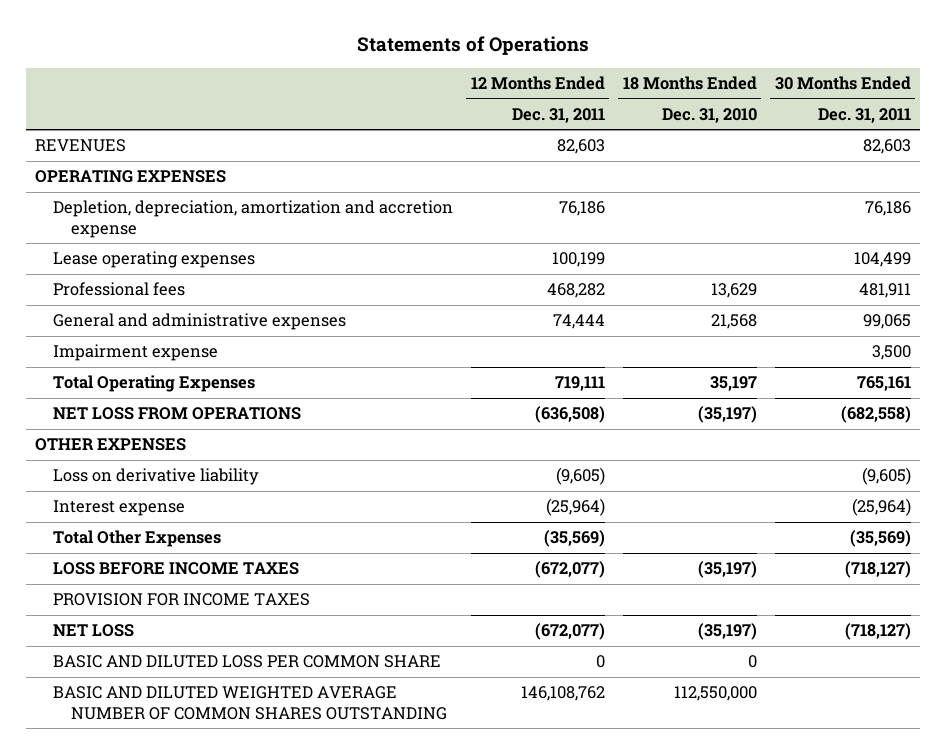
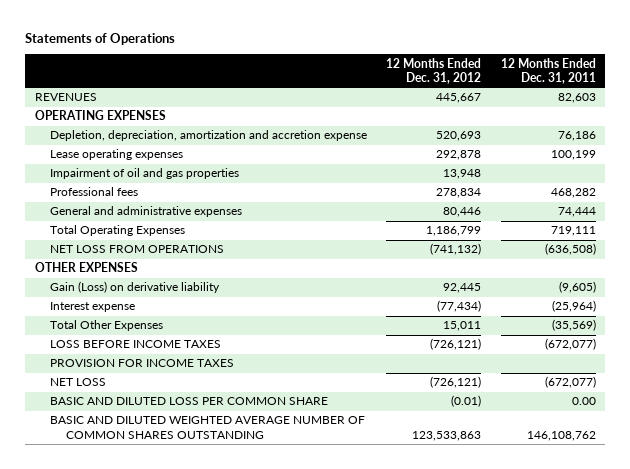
- | 12 Months Ended Dec. 31, 2011 | 18 Months Ended Dec. 31, 2010 | 30 Months Ended Dec. 31, 2011
+ | 12 Months Ended Dec. 31, 2012 | 12 Months Ended Dec. 31, 2011
+ Impairment of oil and gas properties | 13,948 |
- Impairment expense | | | 3,500
- Loss on derivative liability | (9,605) | | (9,605)
+ Gain (Loss) on derivative liability | 92,445 | (9,605)
- BASIC AND DILUTED LOSS PER COMMON SHARE | 0 | 0 |
+ BASIC AND DILUTED LOSS PER COMMON SHARE | (0.01) | 0.00

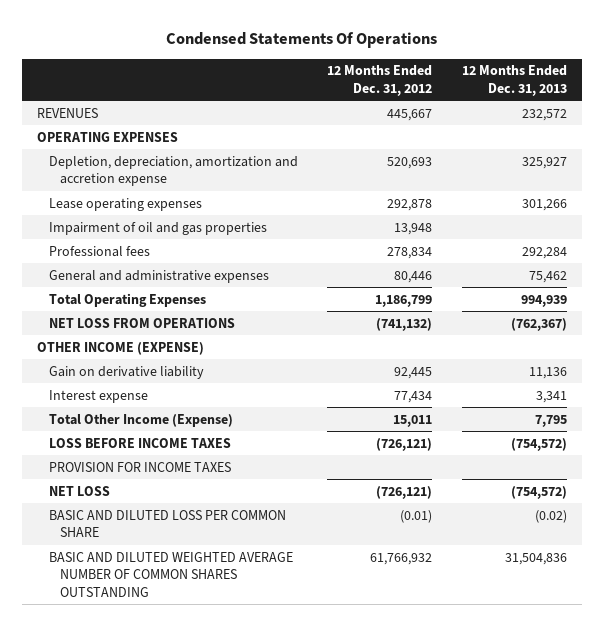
- Statements of Operations
+ Condensed Statements Of Operations
- | 12 Months Ended Dec. 31, 2012 | 12 Months Ended Dec. 31, 2011
+ | 12 Months Ended Dec. 31, 2012 | 12 Months Ended Dec. 31, 2013
- OTHER EXPENSES
- Gain (Loss) on derivative liability | 92,445 | (9,605)
- Interest expense | (77,434) | (25,964)
- Total Other Expenses | 15,011 | (35,569)
+ OTHER INCOME (EXPENSE)
+ Gain on derivative liability | 92,445 | 11,136
+ Interest expense | 77,434 | 3,341
+ Total Other Income (Expense) | 15,011 | 7,795
- BASIC AND DILUTED WEIGHTED AVERAGE NUMBER OF COMMON SHARES OUTSTANDING | 123,533,863 | 146,108,762
+ BASIC AND DILUTED WEIGHTED AVERAGE NUMBER OF COMMON SHARES OUTSTANDING | 61,766,932 | 31,504,836

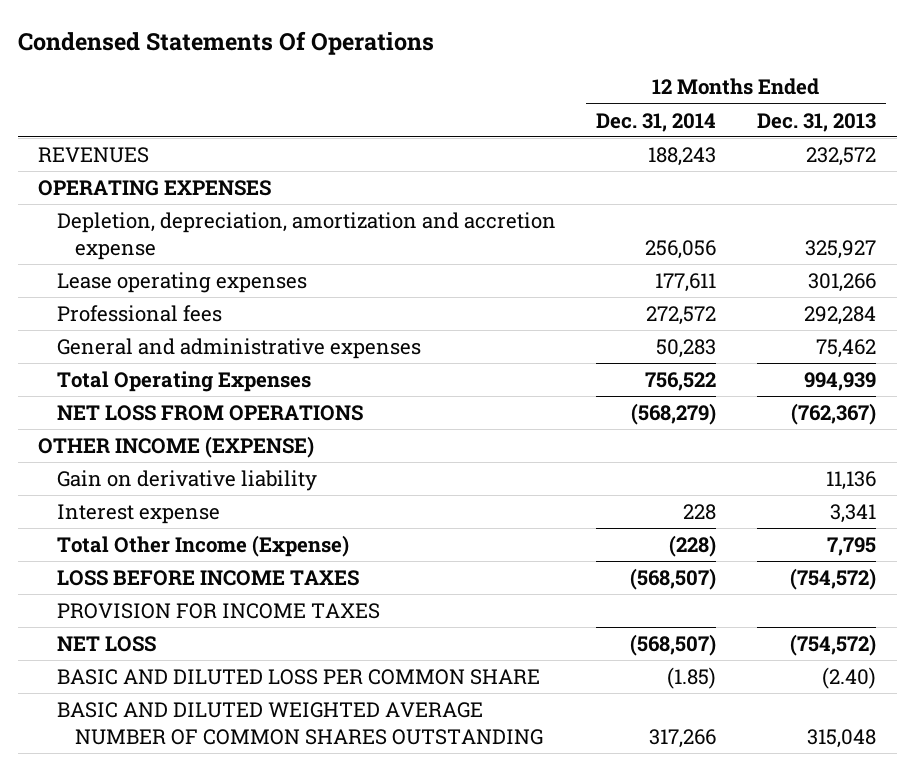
- | 12 Months Ended Dec. 31, 2012 | 12 Months Ended Dec. 31, 2013
+ | 12 Months Ended Dec. 31, 2014 | 12 Months Ended Dec. 31, 2013
- Impairment of oil and gas properties | 13,948 |
- BASIC AND DILUTED LOSS PER COMMON SHARE | (0.01) | (0.02)
- BASIC AND DILUTED WEIGHTED AVERAGE NUMBER OF COMMON SHARES OUTSTANDING | 61,766,932 | 31,504,836
+ BASIC AND DILUTED LOSS PER COMMON SHARE | (1.85) | (2.40)
+ BASIC AND DILUTED WEIGHTED AVERAGE NUMBER OF COMMON SHARES OUTSTANDING | 317,266 | 315,048

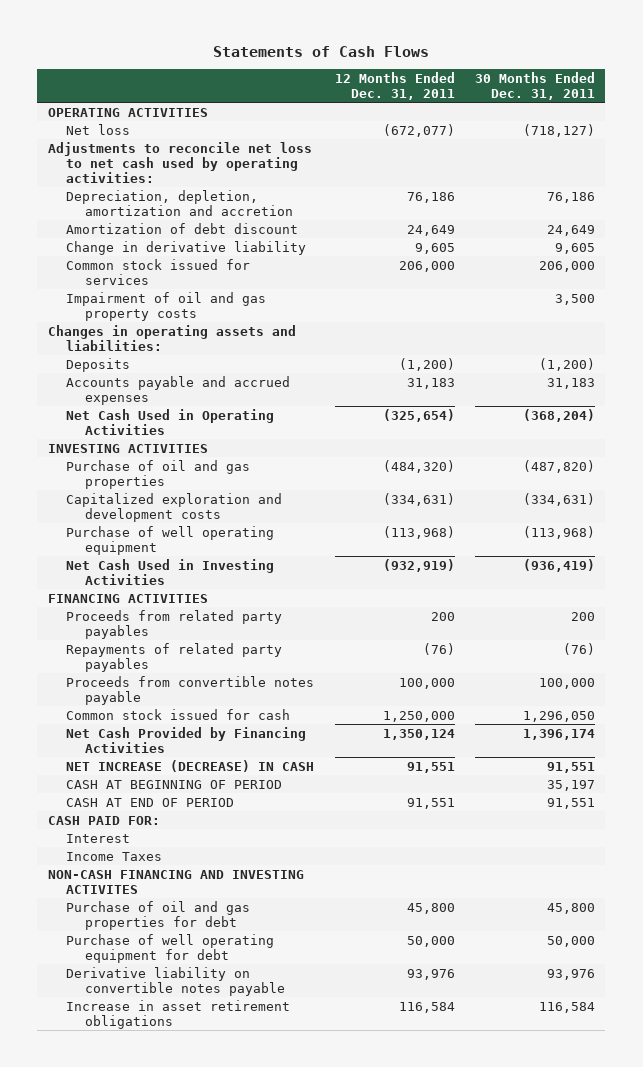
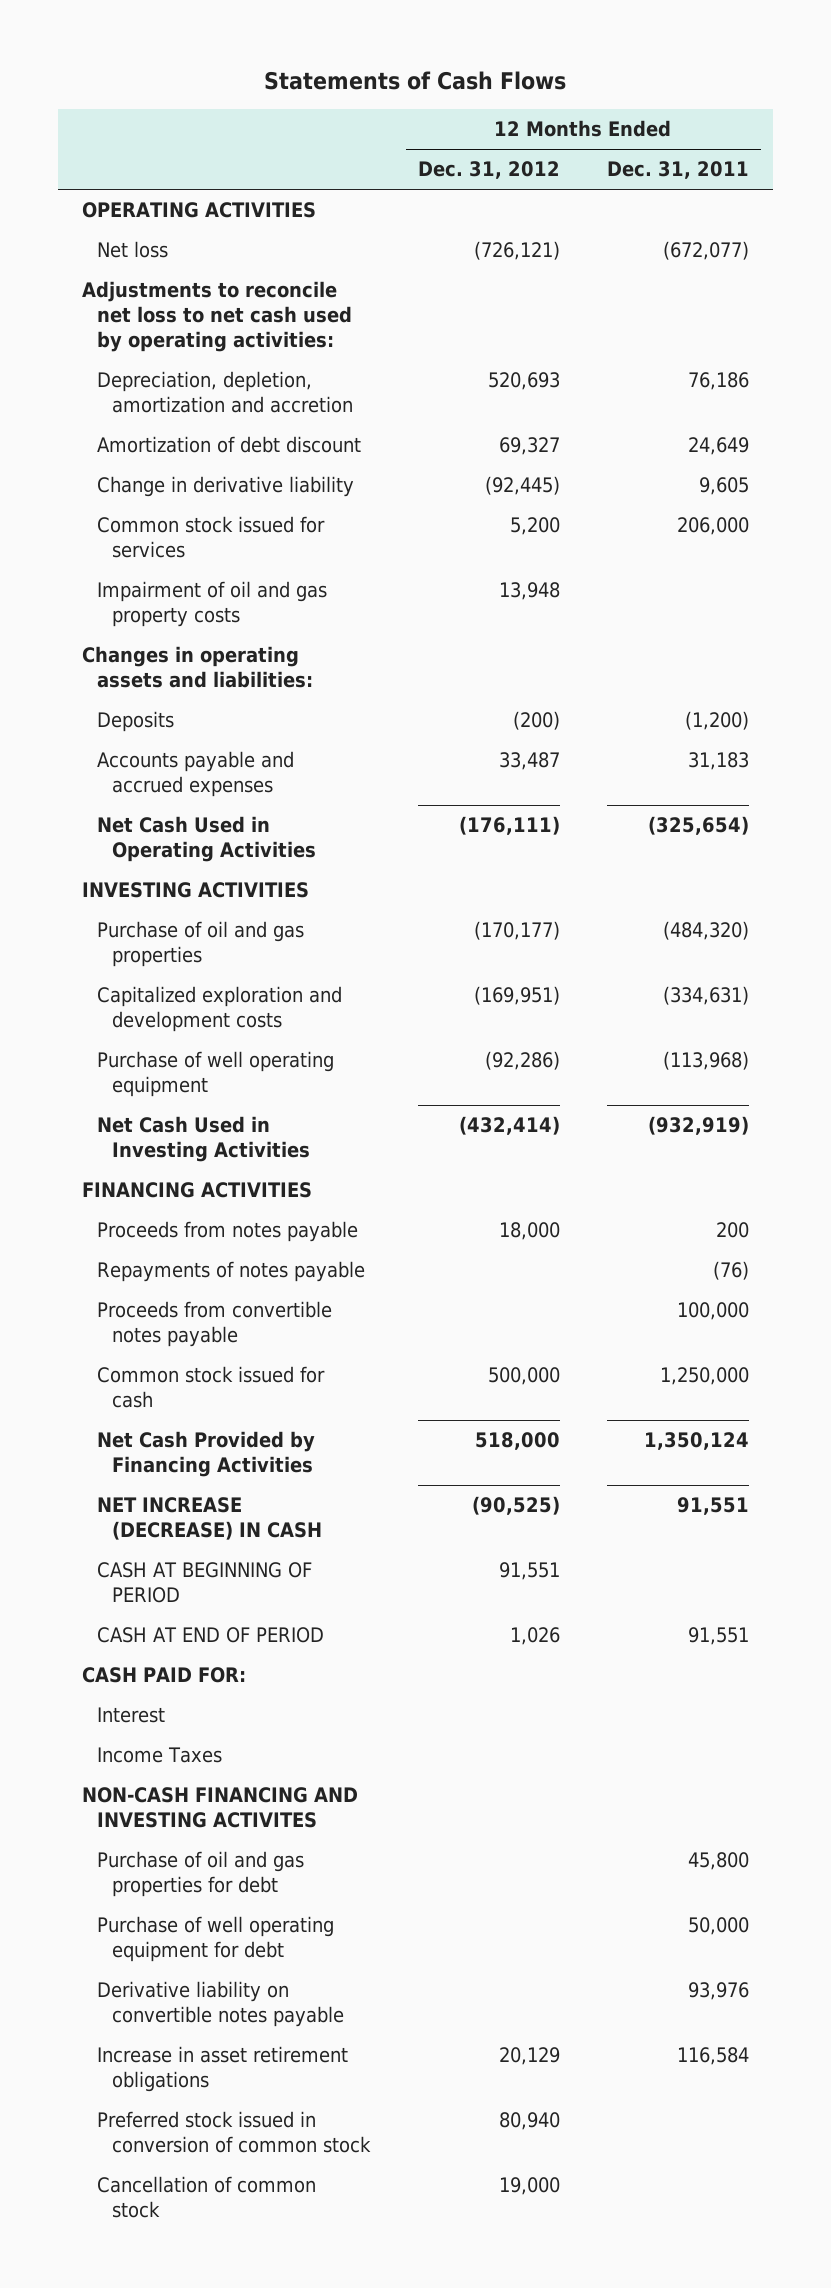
- | 12 Months Ended Dec. 31, 2011 | 30 Months Ended Dec. 31, 2011
+ | 12 Months Ended Dec. 31, 2012 | 12 Months Ended Dec. 31, 2011
- Proceeds from related party payables | 200 | 200
- Repayments of related party payables | (76) | (76)
+ Proceeds from notes payable | 18,000 | 200
+ Repayments of notes payable | | (76)
+ Preferred stock issued in conversion of common stock | 80,940 |
+ Cancellation of common stock | 19,000 |

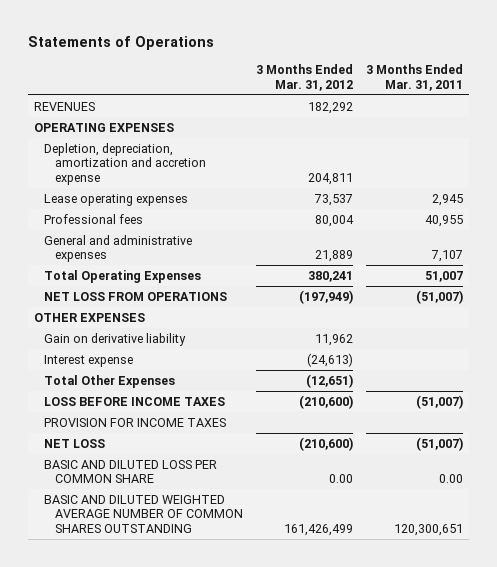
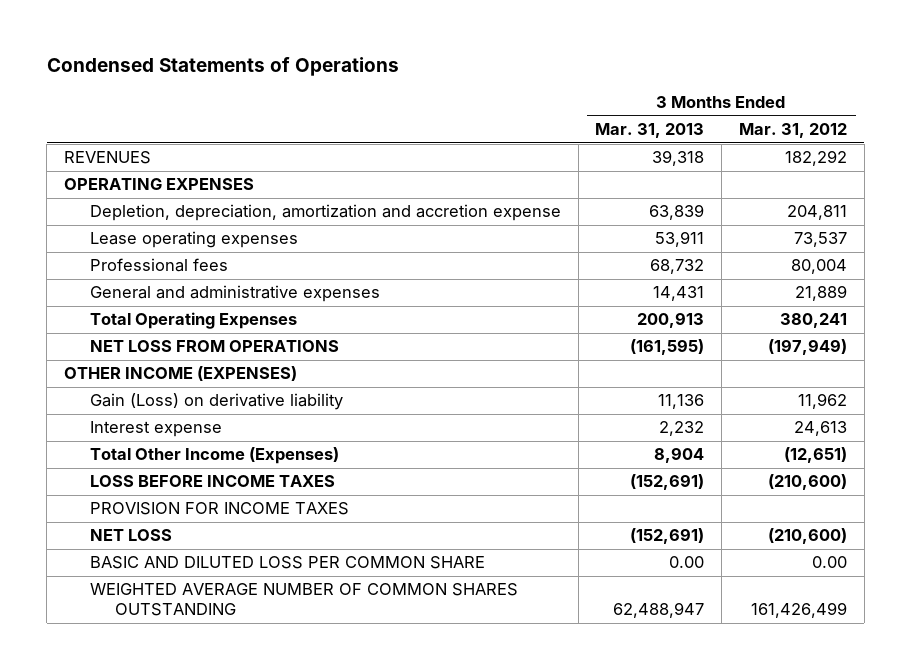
- Statements of Operations
+ Condensed Statements of Operations
- | 3 Months Ended Mar. 31, 2012 | 3 Months Ended Mar. 31, 2011
+ | 3 Months Ended Mar. 31, 2013 | 3 Months Ended Mar. 31, 2012
- OTHER EXPENSES
- Gain on derivative liability | 11,962 |
- Interest expense | (24,613) |
- Total Other Expenses | (12,651) |
+ OTHER INCOME (EXPENSES)
+ Gain (Loss) on derivative liability | 11,136 | 11,962
+ Interest expense | 2,232 | 24,613
+ Total Other Income (Expenses) | 8,904 | (12,651)
- BASIC AND DILUTED WEIGHTED AVERAGE NUMBER OF COMMON SHARES OUTSTANDING | 161,426,499 | 120,300,651
+ WEIGHTED AVERAGE NUMBER OF COMMON SHARES OUTSTANDING | 62,488,947 | 161,426,499

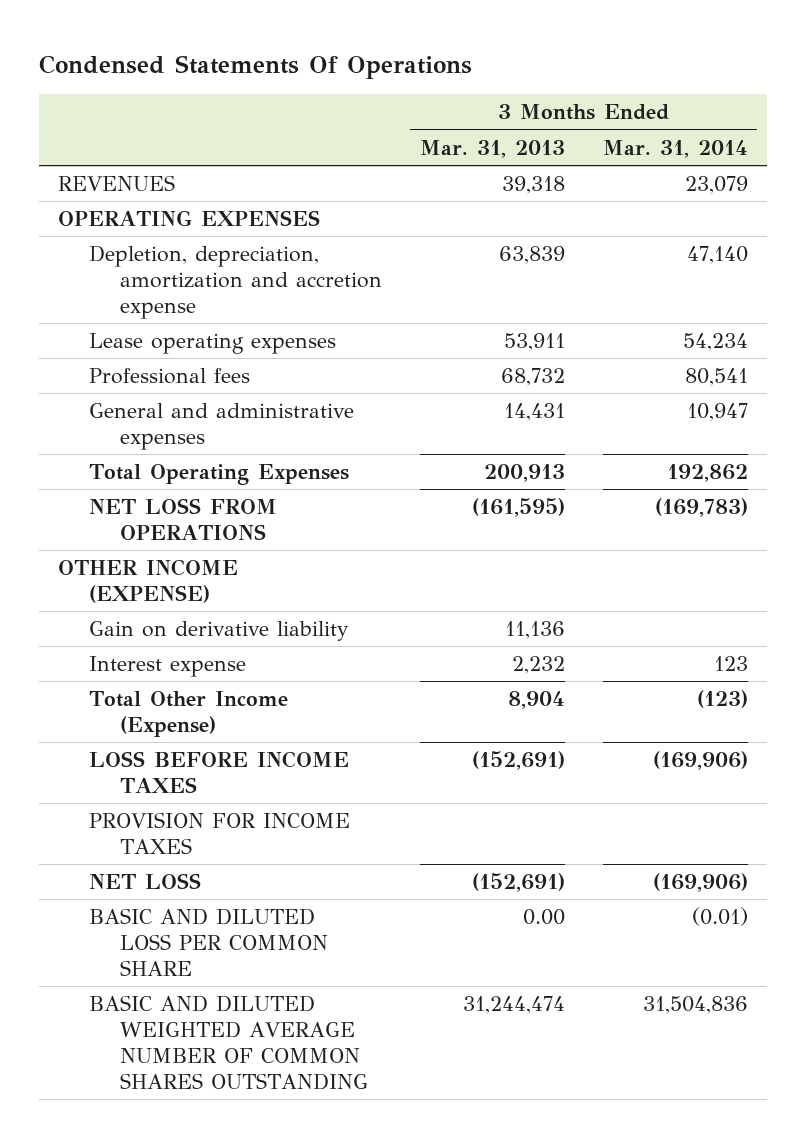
- Condensed Statements of Operations
+ Condensed Statements Of Operations
- | 3 Months Ended Mar. 31, 2013 | 3 Months Ended Mar. 31, 2012
+ | 3 Months Ended Mar. 31, 2013 | 3 Months Ended Mar. 31, 2014
- OTHER INCOME (EXPENSES)
- Gain (Loss) on derivative liability | 11,136 | 11,962
+ OTHER INCOME (EXPENSE)
+ Gain on derivative liability | 11,136 |
- Total Other Income (Expenses) | 8,904 | (12,651)
+ Total Other Income (Expense) | 8,904 | (123)
- WEIGHTED AVERAGE NUMBER OF COMMON SHARES OUTSTANDING | 62,488,947 | 161,426,499
+ BASIC AND DILUTED WEIGHTED AVERAGE NUMBER OF COMMON SHARES OUTSTANDING | 31,244,474 | 31,504,836

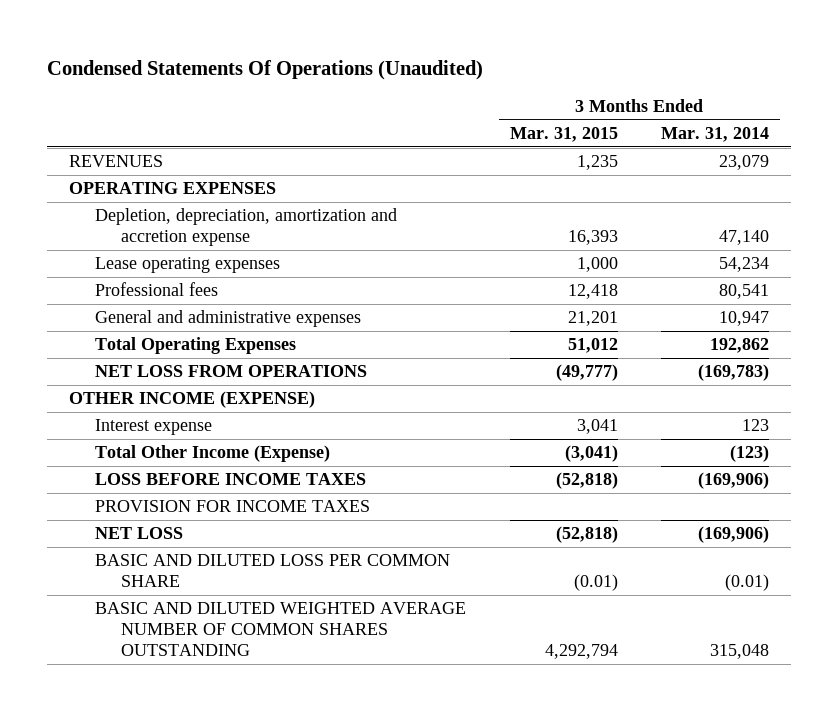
- Condensed Statements Of Operations
+ Condensed Statements Of Operations (Unaudited)
- | 3 Months Ended Mar. 31, 2013 | 3 Months Ended Mar. 31, 2014
+ | 3 Months Ended Mar. 31, 2015 | 3 Months Ended Mar. 31, 2014
- Gain on derivative liability | 11,136 |
- BASIC AND DILUTED WEIGHTED AVERAGE NUMBER OF COMMON SHARES OUTSTANDING | 31,244,474 | 31,504,836
+ BASIC AND DILUTED WEIGHTED AVERAGE NUMBER OF COMMON SHARES OUTSTANDING | 4,292,794 | 315,048

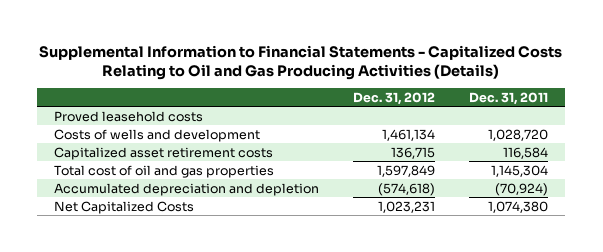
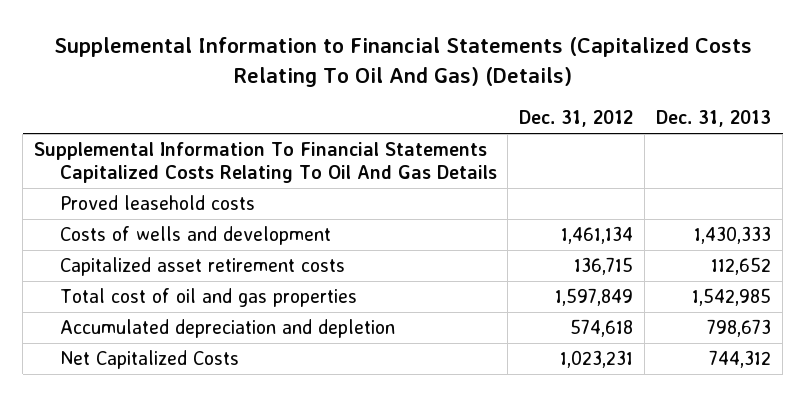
- Supplemental Information to Financial Statements - Capitalized Costs Relating to Oil and Gas Producing Activities (Details)
+ Supplemental Information to Financial Statements (Capitalized Costs Relating To Oil And Gas) (Details)
- | Dec. 31, 2012 | Dec. 31, 2011
+ | Dec. 31, 2012 | Dec. 31, 2013
+ Supplemental Information To Financial Statements Capitalized Costs Relating To Oil And Gas Details
- Accumulated depreciation and depletion | (574,618) | (70,924)
+ Accumulated depreciation and depletion | 574,618 | 798,673

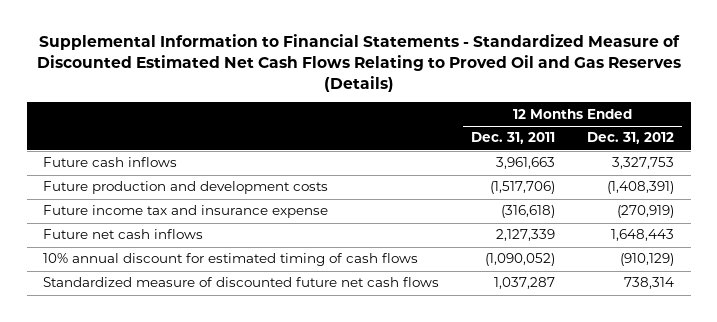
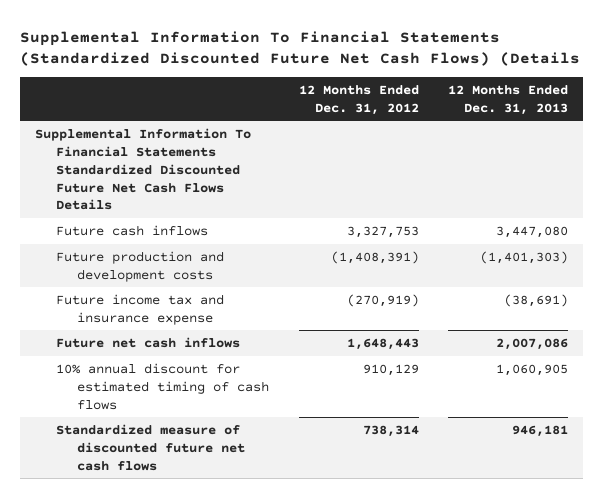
- Supplemental Information to Financial Statements - Standardized Measure of Discounted Estimated Net Cash Flows Relating to Proved Oil and Gas Reserves (Details)
+ Supplemental Information To Financial Statements (Standardized Discounted Future Net Cash Flows) (Details
- | 12 Months Ended Dec. 31, 2011 | 12 Months Ended Dec. 31, 2012
+ | 12 Months Ended Dec. 31, 2012 | 12 Months Ended Dec. 31, 2013
+ Supplemental Information To Financial Statements Standardized Discounted Future Net Cash Flows Details
- 10% annual discount for estimated timing of cash flows | (1,090,052) | (910,129)
+ 10% annual discount for estimated timing of cash flows | 910,129 | 1,060,905

